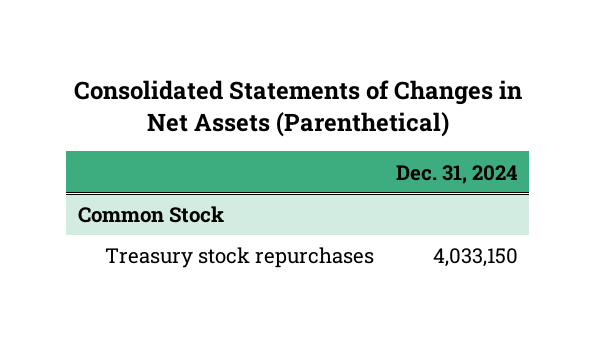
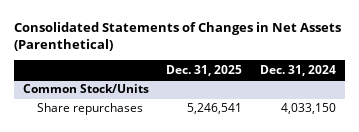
- | Dec. 31, 2024
+ | Dec. 31, 2025 | Dec. 31, 2024
- Common Stock
- Treasury stock repurchases | 4,033,150
+ Common Stock/Units
+ Share repurchases | 5,246,541 | 4,033,150

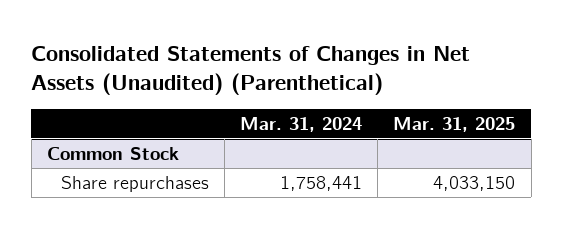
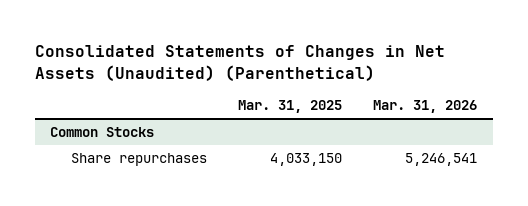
- | Mar. 31, 2024 | Mar. 31, 2025
+ | Mar. 31, 2025 | Mar. 31, 2026
- Common Stock
+ Common Stocks

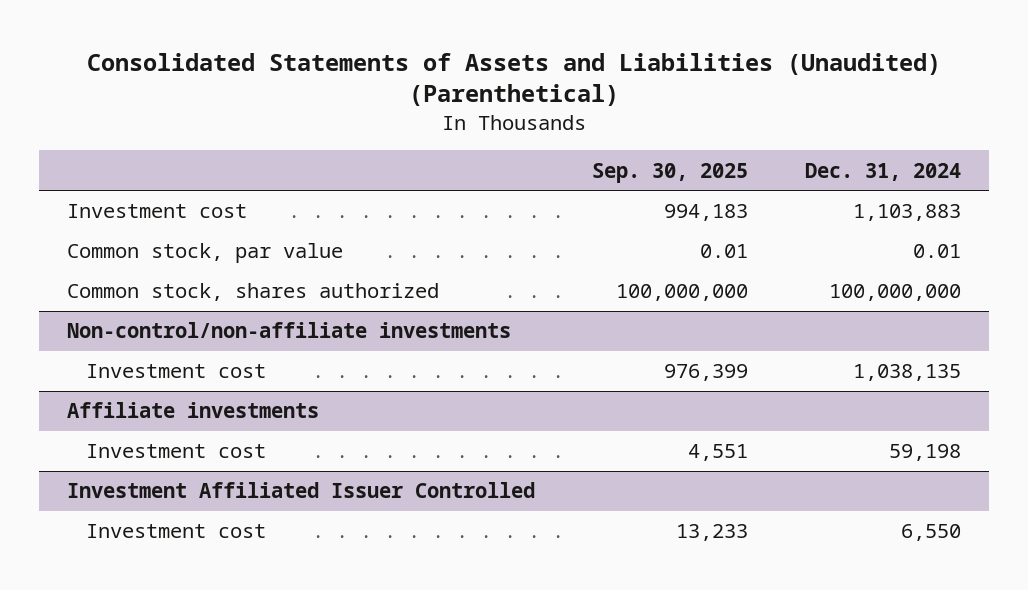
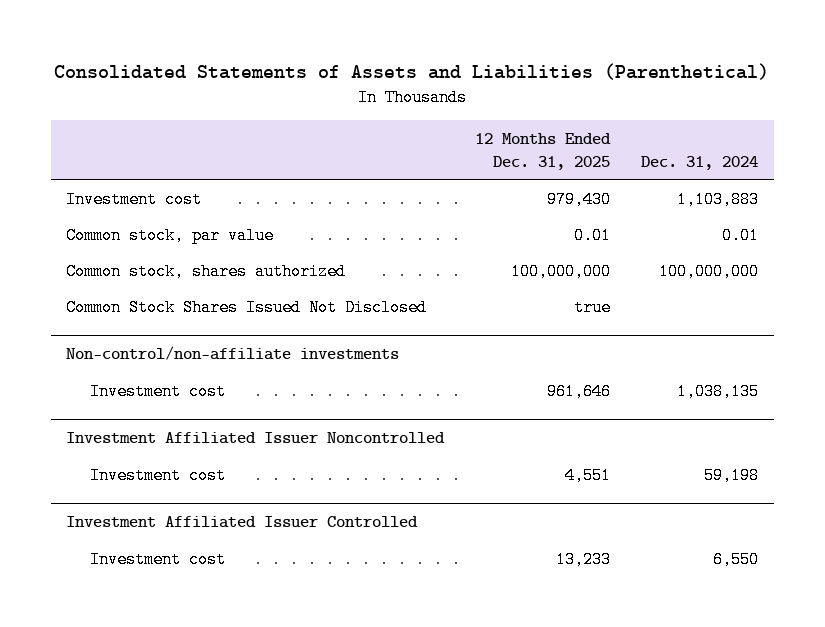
- Consolidated Statements of Assets and Liabilities (Unaudited) (Parenthetical)
+ Consolidated Statements of Assets and Liabilities (Parenthetical)
- | Sep. 30, 2025 | Dec. 31, 2024
+ | 12 Months Ended Dec. 31, 2025 | Dec. 31, 2024
+ Common Stock Shares Issued Not Disclosed | true |
- Affiliate investments
+ Investment Affiliated Issuer Noncontrolled

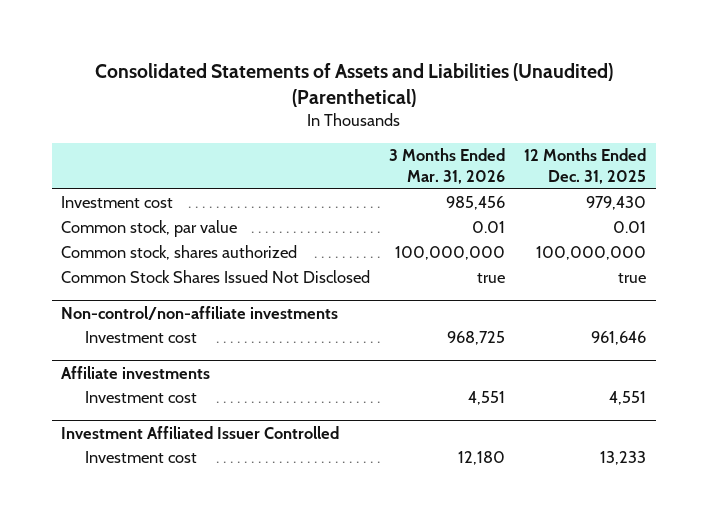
- Consolidated Statements of Assets and Liabilities (Parenthetical)
+ Consolidated Statements of Assets and Liabilities (Unaudited) (Parenthetical)
- | 12 Months Ended Dec. 31, 2025 | Dec. 31, 2024
+ | 3 Months Ended Mar. 31, 2026 | 12 Months Ended Dec. 31, 2025
- Investment Affiliated Issuer Noncontrolled
+ Affiliate investments

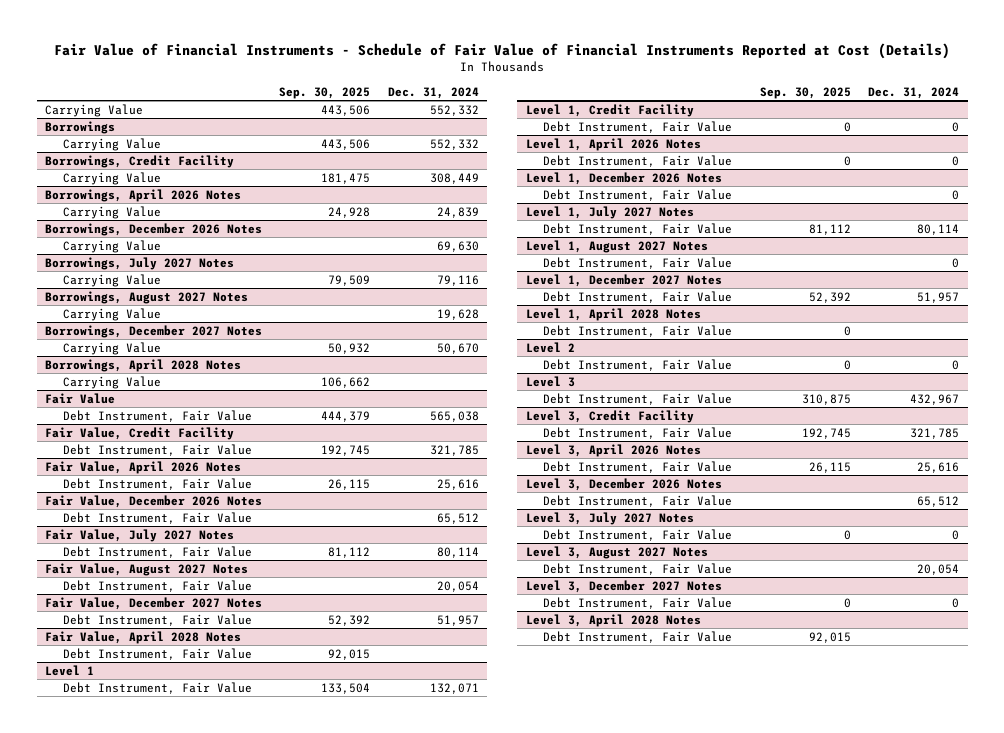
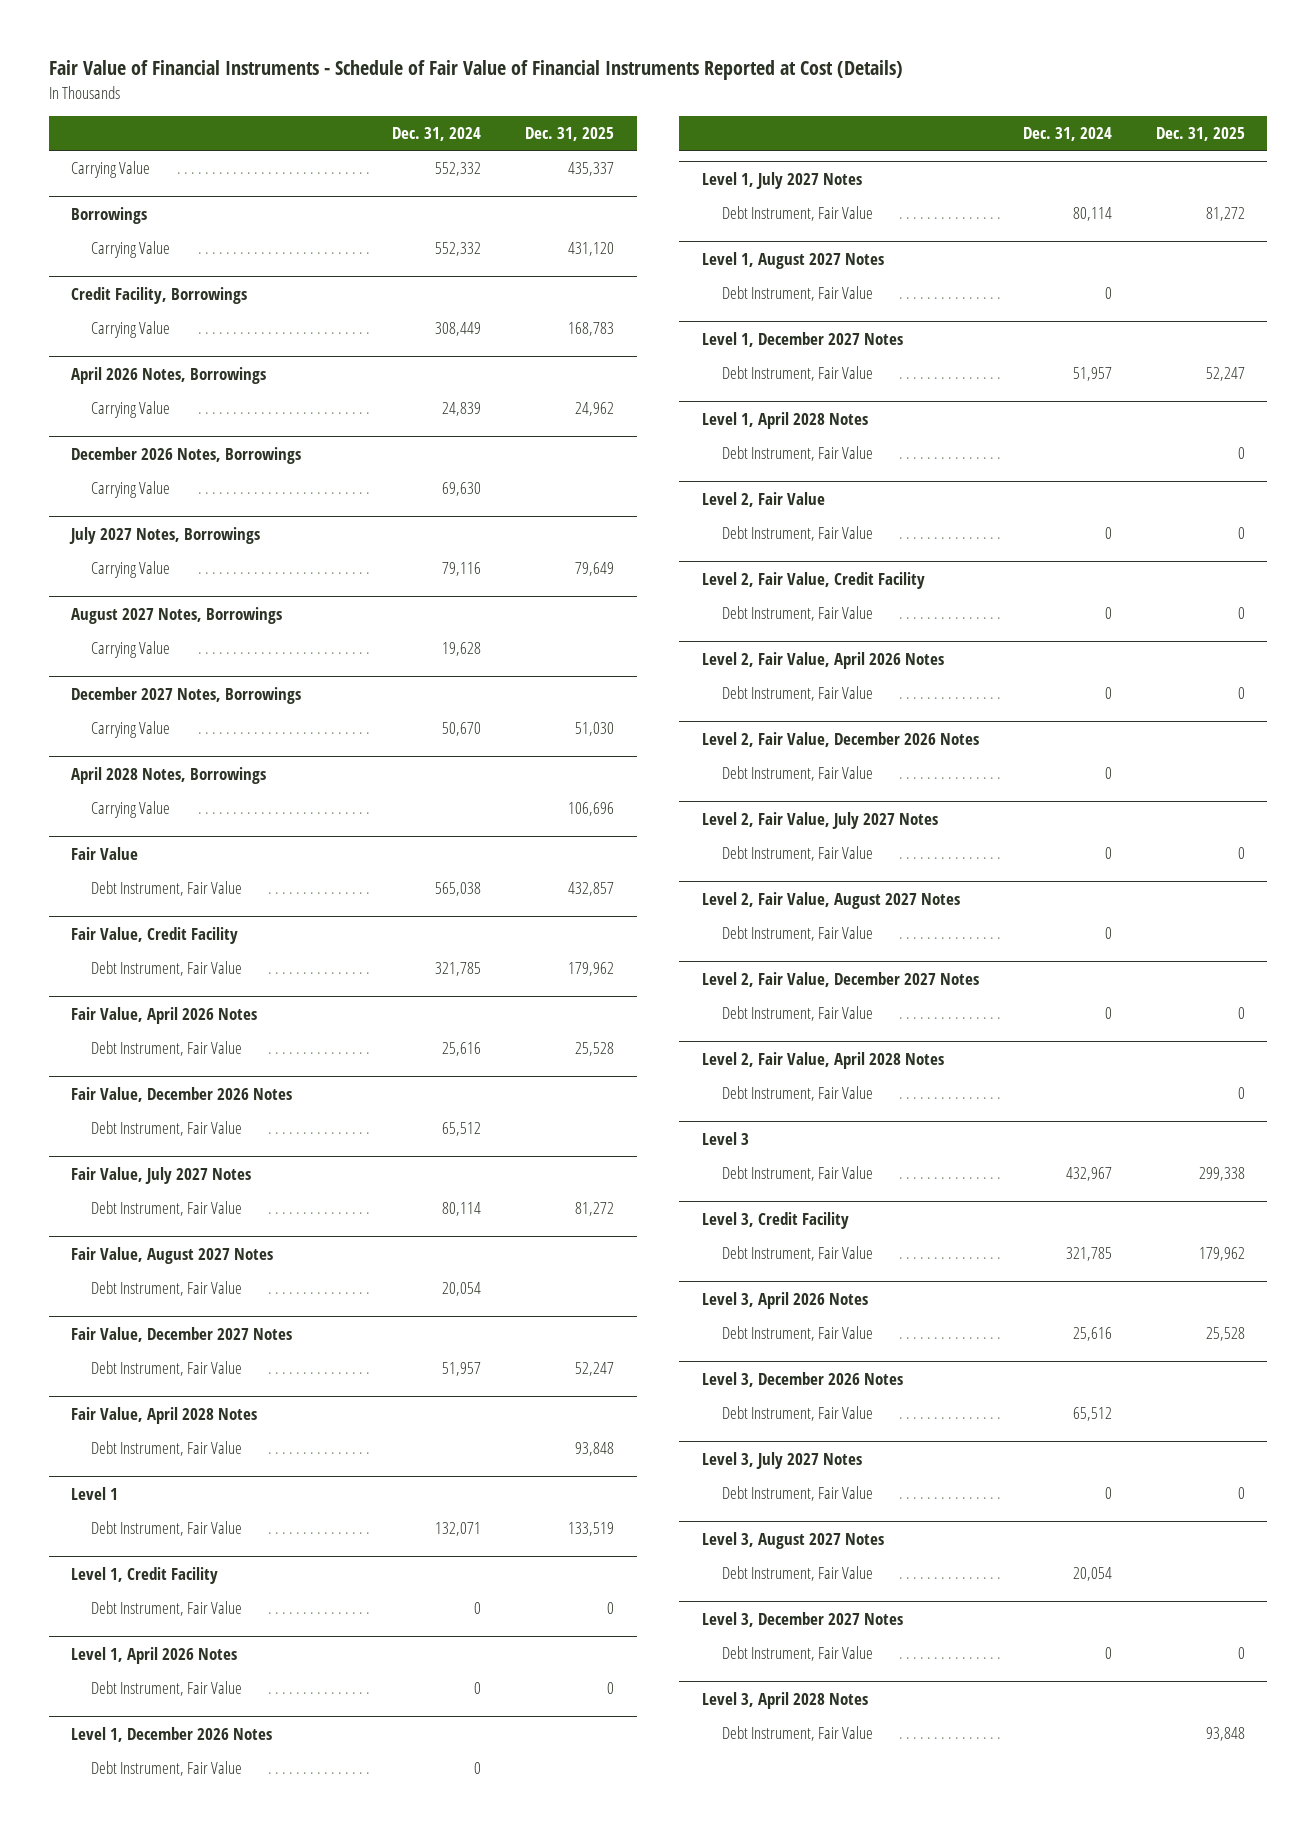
- | Sep. 30, 2025 | Dec. 31, 2024
+ | Dec. 31, 2024 | Dec. 31, 2025
- Borrowings, Credit Facility
+ Credit Facility, Borrowings
- Borrowings, April 2026 Notes
+ April 2026 Notes, Borrowings
- Borrowings, December 2026 Notes
+ December 2026 Notes, Borrowings
- Borrowings, July 2027 Notes
+ July 2027 Notes, Borrowings
- Borrowings, August 2027 Notes
+ August 2027 Notes, Borrowings
- Borrowings, December 2027 Notes
+ December 2027 Notes, Borrowings
- Borrowings, April 2028 Notes
+ April 2028 Notes, Borrowings
- Level 2
+ Level 2, Fair Value
+ Level 2, Fair Value, Credit Facility
+ Debt Instrument, Fair Value | 0 | 0
+ Level 2, Fair Value, April 2026 Notes
+ Debt Instrument, Fair Value | 0 | 0
+ Level 2, Fair Value, December 2026 Notes
+ Debt Instrument, Fair Value | 0 |
+ Level 2, Fair Value, July 2027 Notes
+ Debt Instrument, Fair Value | 0 | 0
+ Level 2, Fair Value, August 2027 Notes
+ Debt Instrument, Fair Value | 0 |
+ Level 2, Fair Value, December 2027 Notes
+ Debt Instrument, Fair Value | 0 | 0
+ Level 2, Fair Value, April 2028 Notes
+ Debt Instrument, Fair Value | | 0

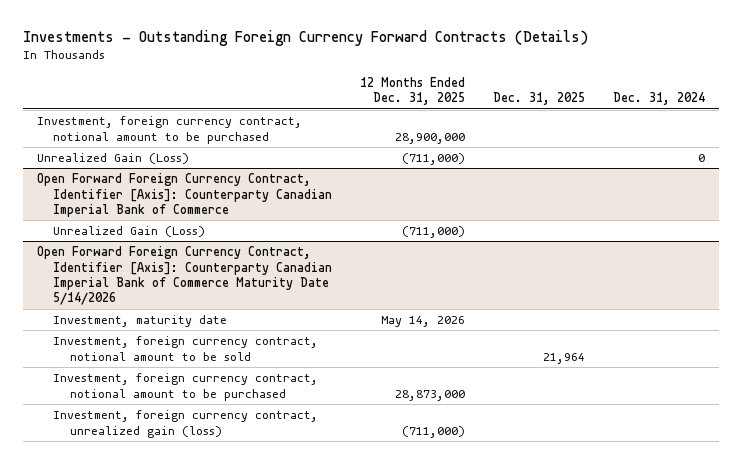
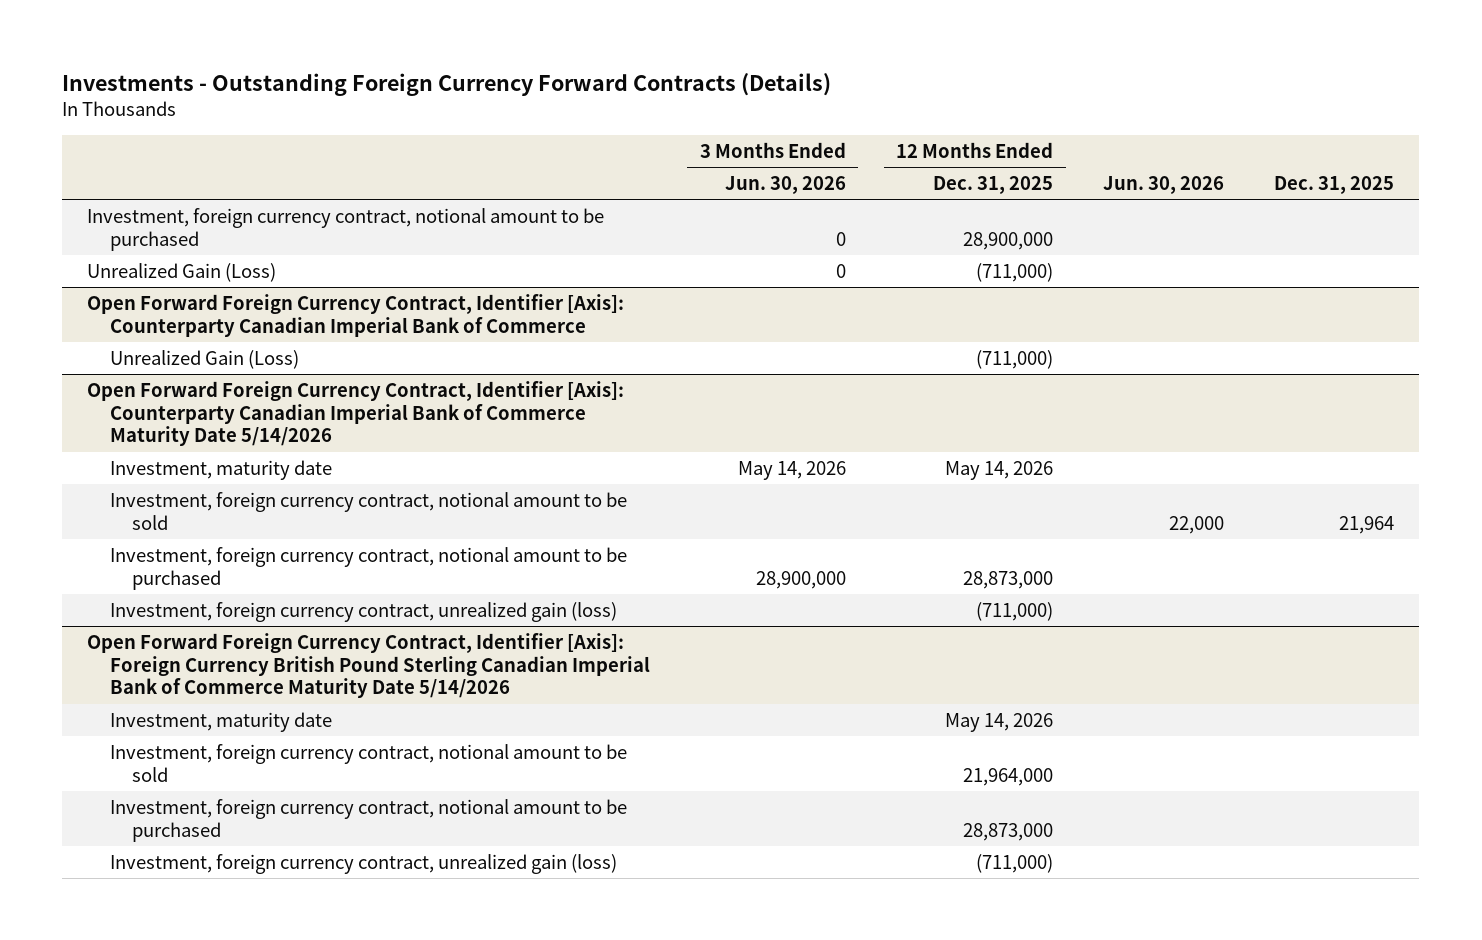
- | 12 Months Ended Dec. 31, 2025 | Dec. 31, 2025 | Dec. 31, 2024
+ | 3 Months Ended Jun. 30, 2026 | 12 Months Ended Dec. 31, 2025 | Jun. 30, 2026 | Dec. 31, 2025
+ Open Forward Foreign Currency Contract, Identifier [Axis]: Foreign Currency British Pound Sterling Canadian Imperial Bank of Commerce Maturity Date 5/14/2026
+ Investment, maturity date | | May 14, 2026 | |
+ Investment, foreign currency contract, notional amount to be sold | | 21,964,000 | |
+ Investment, foreign currency contract, notional amount to be purchased | | 28,873,000 | |
+ Investment, foreign currency contract, unrealized gain (loss) | | (711,000) | |

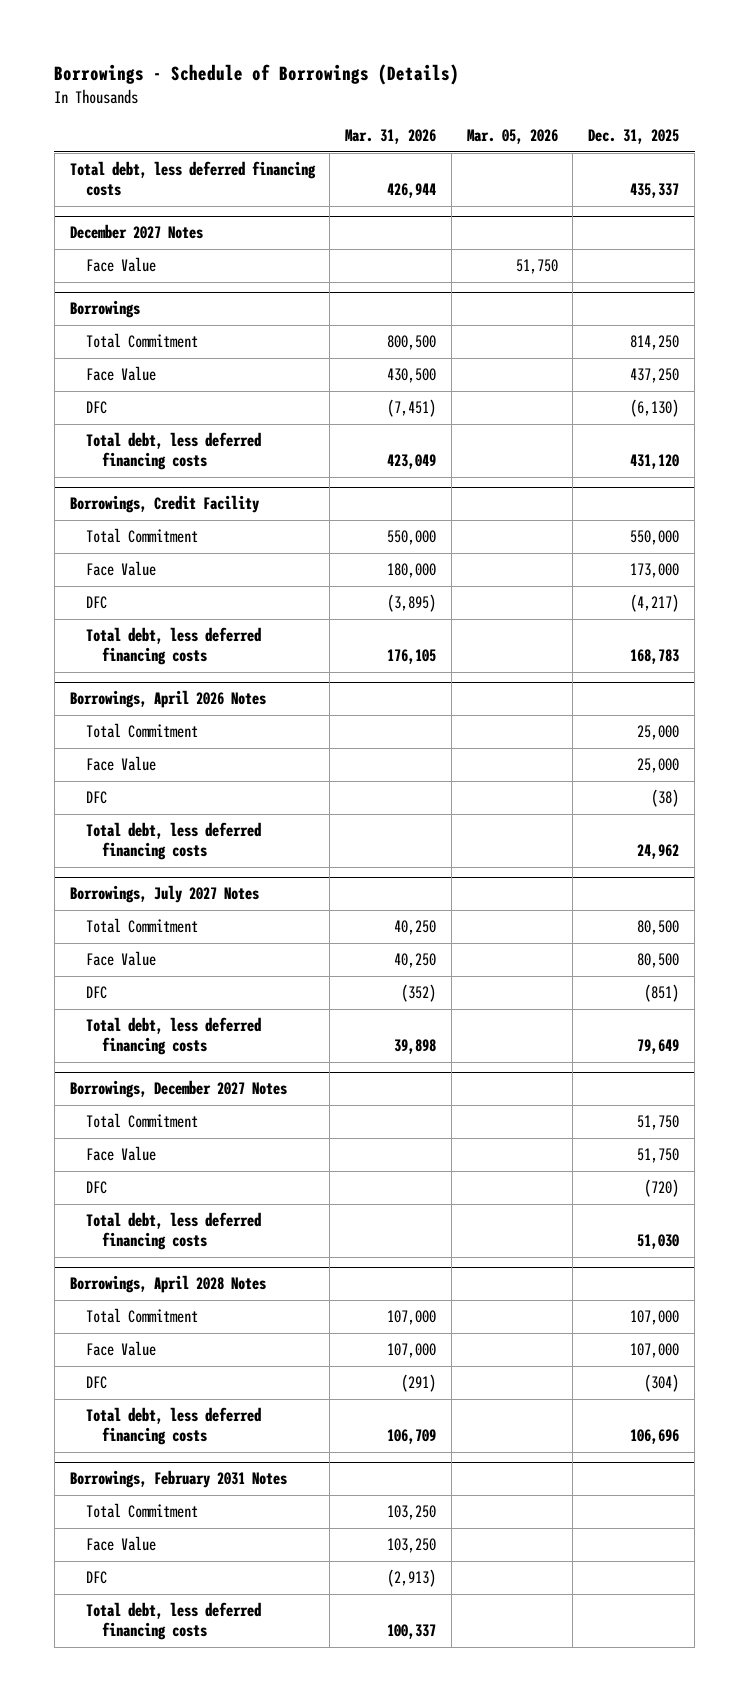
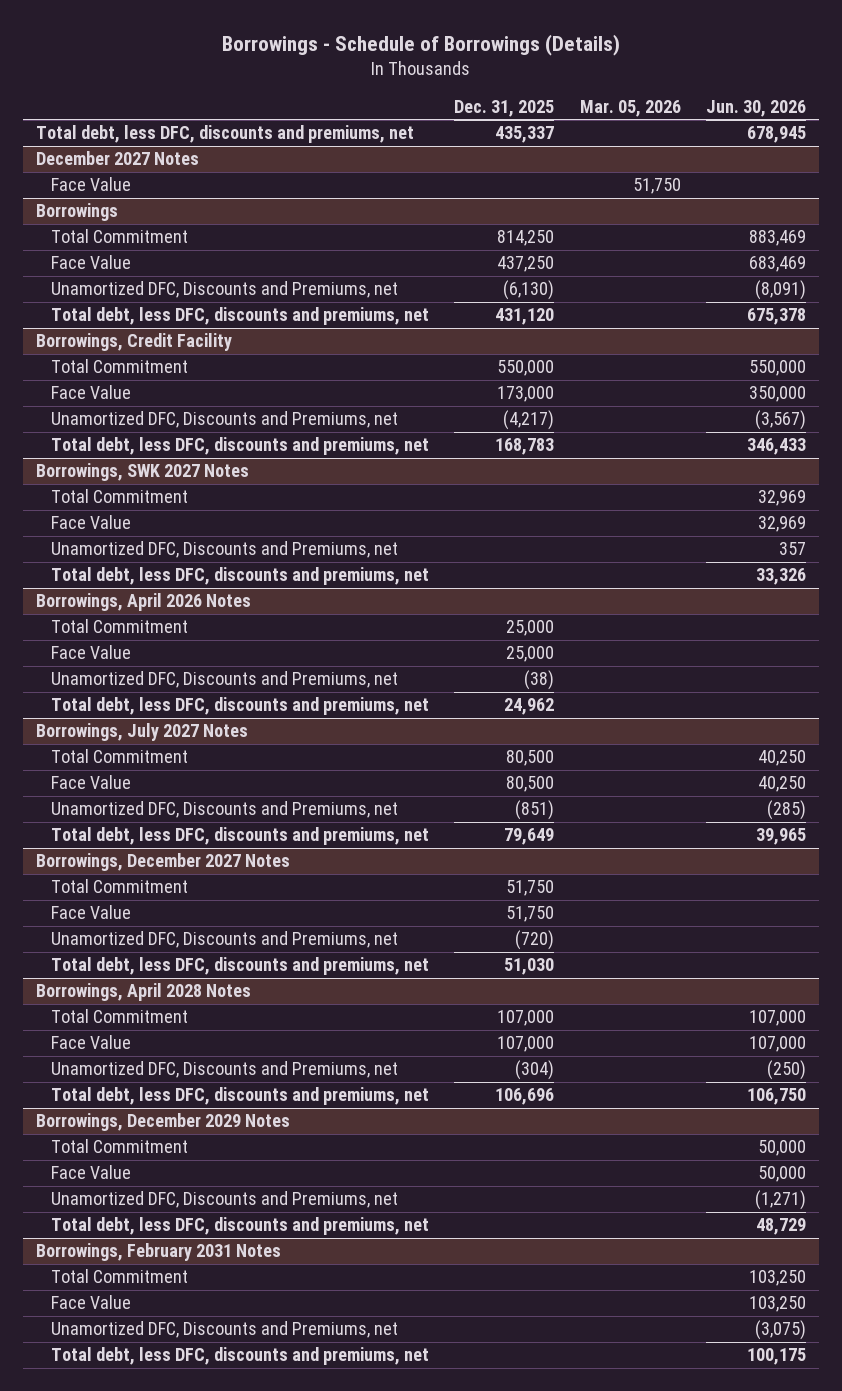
- | Mar. 31, 2026 | Mar. 05, 2026 | Dec. 31, 2025
+ | Dec. 31, 2025 | Mar. 05, 2026 | Jun. 30, 2026
- Total debt, less deferred financing costs | 426,944 | | 435,337
+ Total debt, less DFC, discounts and premiums, net | 435,337 | | 678,945
@ Borrowings
- DFC | (7,451) | | (6,130)
- Total debt, less deferred financing costs | 423,049 | | 431,120
+ Unamortized DFC, Discounts and Premiums, net | (6,130) | | (8,091)
+ Total debt, less DFC, discounts and premiums, net | 431,120 | | 675,378
@ Borrowings, Credit Facility
- DFC | (3,895) | | (4,217)
- Total debt, less deferred financing costs | 176,105 | | 168,783
+ Unamortized DFC, Discounts and Premiums, net | (4,217) | | (3,567)
+ Total debt, less DFC, discounts and premiums, net | 168,783 | | 346,433
+ Borrowings, SWK 2027 Notes
+ Total Commitment | | | 32,969
+ Face Value | | | 32,969
+ Unamortized DFC, Discounts and Premiums, net | | | 357
+ Total debt, less DFC, discounts and premiums, net | | | 33,326
@ Borrowings, April 2026 Notes
- DFC | | | (38)
- Total debt, less deferred financing costs | | | 24,962
+ Unamortized DFC, Discounts and Premiums, net | (38) | |
+ Total debt, less DFC, discounts and premiums, net | 24,962 | |
@ Borrowings, July 2027 Notes
- DFC | (352) | | (851)
- Total debt, less deferred financing costs | 39,898 | | 79,649
+ Unamortized DFC, Discounts and Premiums, net | (851) | | (285)
+ Total debt, less DFC, discounts and premiums, net | 79,649 | | 39,965
@ Borrowings, December 2027 Notes
- DFC | | | (720)
- Total debt, less deferred financing costs | | | 51,030
+ Unamortized DFC, Discounts and Premiums, net | (720) | |
+ Total debt, less DFC, discounts and premiums, net | 51,030 | |
@ Borrowings, April 2028 Notes
- DFC | (291) | | (304)
- Total debt, less deferred financing costs | 106,709 | | 106,696
+ Unamortized DFC, Discounts and Premiums, net | (304) | | (250)
+ Total debt, less DFC, discounts and premiums, net | 106,696 | | 106,750
+ Borrowings, December 2029 Notes
+ Total Commitment | | | 50,000
+ Face Value | | | 50,000
+ Unamortized DFC, Discounts and Premiums, net | | | (1,271)
+ Total debt, less DFC, discounts and premiums, net | | | 48,729
@ Borrowings, February 2031 Notes
- DFC | (2,913) | |
- Total debt, less deferred financing costs | 100,337 | |
+ Unamortized DFC, Discounts and Premiums, net | | | (3,075)
+ Total debt, less DFC, discounts and premiums, net | | | 100,175

